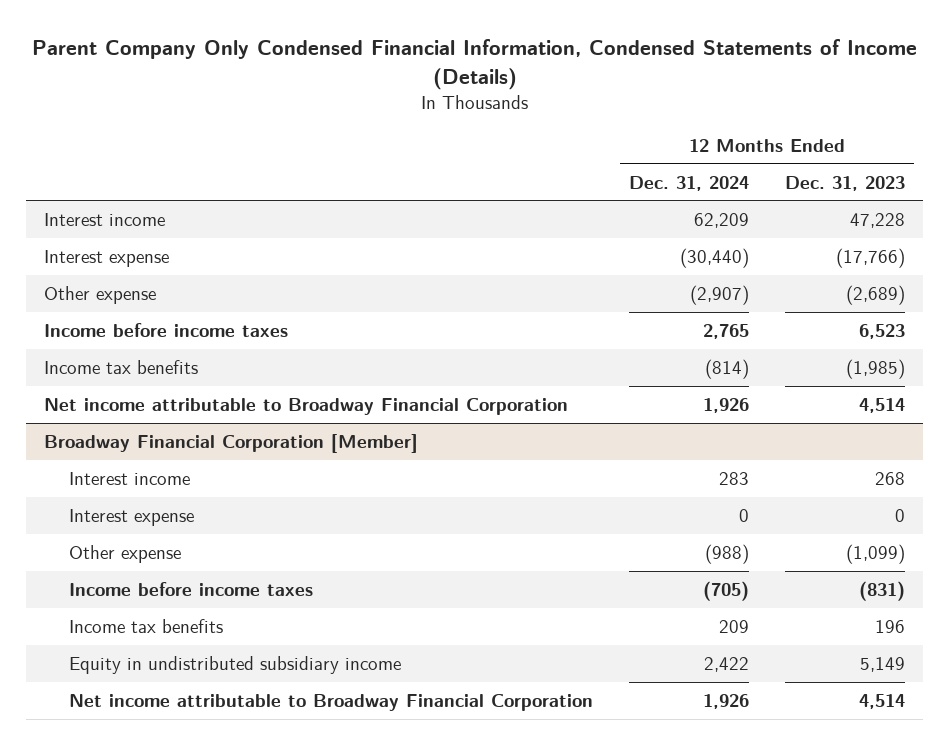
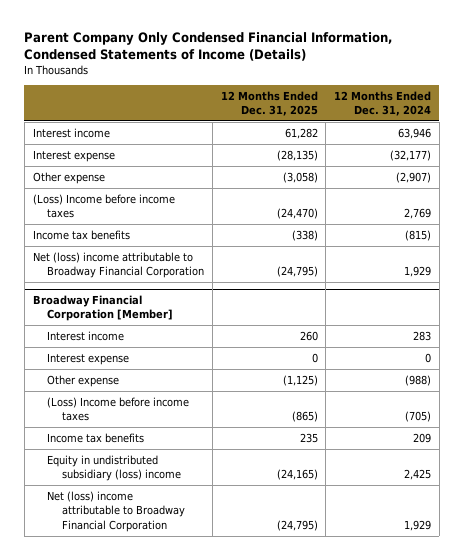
- | 12 Months Ended Dec. 31, 2024 | 12 Months Ended Dec. 31, 2023
+ | 12 Months Ended Dec. 31, 2025 | 12 Months Ended Dec. 31, 2024
- Interest income | 62,209 | 47,228
- Interest expense | (30,440) | (17,766)
+ Interest income | 61,282 | 63,946
+ Interest expense | (28,135) | (32,177)
- Income before income taxes | 2,765 | 6,523
- Income tax benefits | (814) | (1,985)
- Net income attributable to Broadway Financial Corporation | 1,926 | 4,514
+ (Loss) Income before income taxes | (24,470) | 2,769
+ Income tax benefits | (338) | (815)
+ Net (loss) income attributable to Broadway Financial Corporation | (24,795) | 1,929
@ Broadway Financial Corporation [Member]
- Income before income taxes | (705) | (831)
+ (Loss) Income before income taxes | (865) | (705)
- Equity in undistributed subsidiary income | 2,422 | 5,149
- Net income attributable to Broadway Financial Corporation | 1,926 | 4,514
+ Equity in undistributed subsidiary (loss) income | (24,165) | 2,425
+ Net (loss) income attributable to Broadway Financial Corporation | (24,795) | 1,929

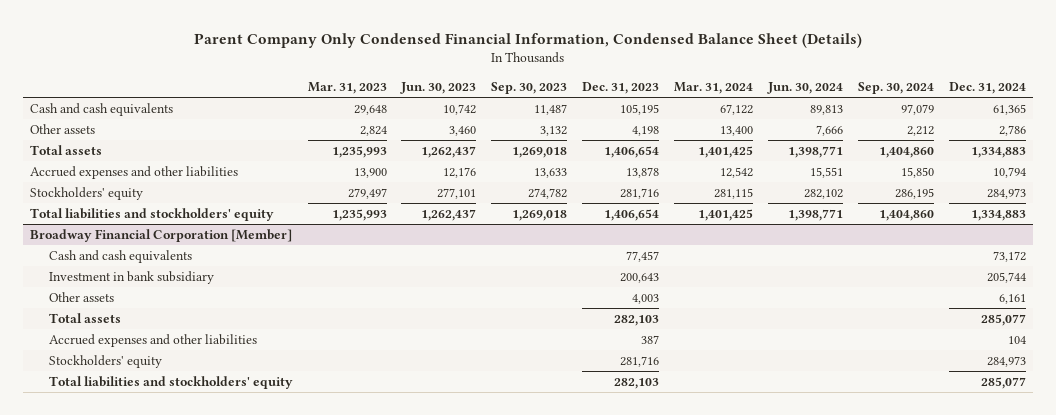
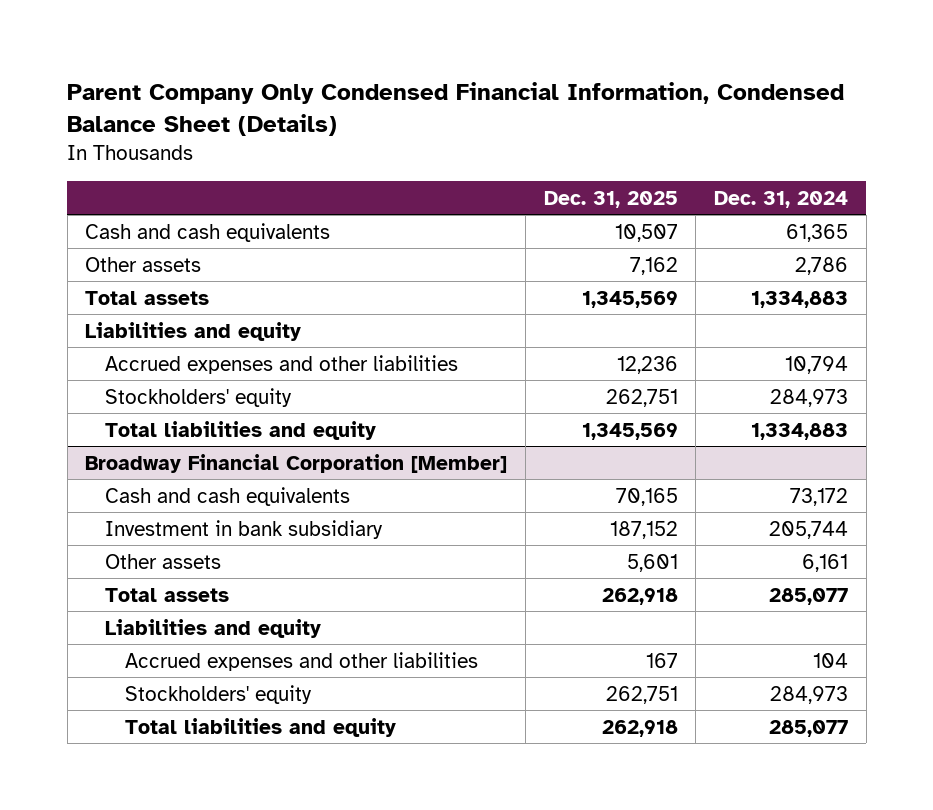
- | Mar. 31, 2023 | Jun. 30, 2023 | Sep. 30, 2023 | Dec. 31, 2023 | Mar. 31, 2024 | Jun. 30, 2024 | Sep. 30, 2024 | Dec. 31, 2024
+ | Dec. 31, 2025 | Dec. 31, 2024
+ Liabilities and equity
- Total liabilities and stockholders' equity | 1,235,993 | 1,262,437 | 1,269,018 | 1,406,654 | 1,401,425 | 1,398,771 | 1,404,860 | 1,334,883
+ Total liabilities and equity | 1,345,569 | 1,334,883
@ Broadway Financial Corporation [Member]
+ Liabilities and equity
- Total liabilities and stockholders' equity | | | | 282,103 | | | | 285,077
+ Total liabilities and equity | 262,918 | 285,077

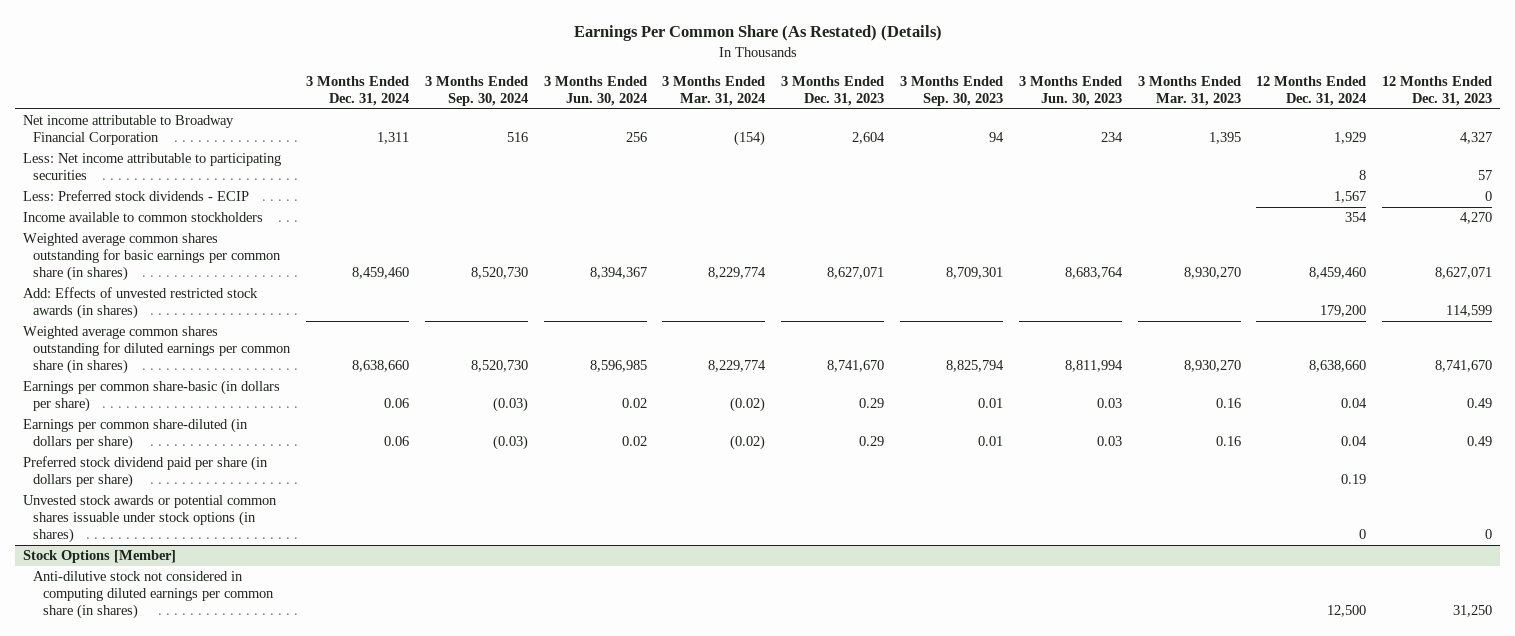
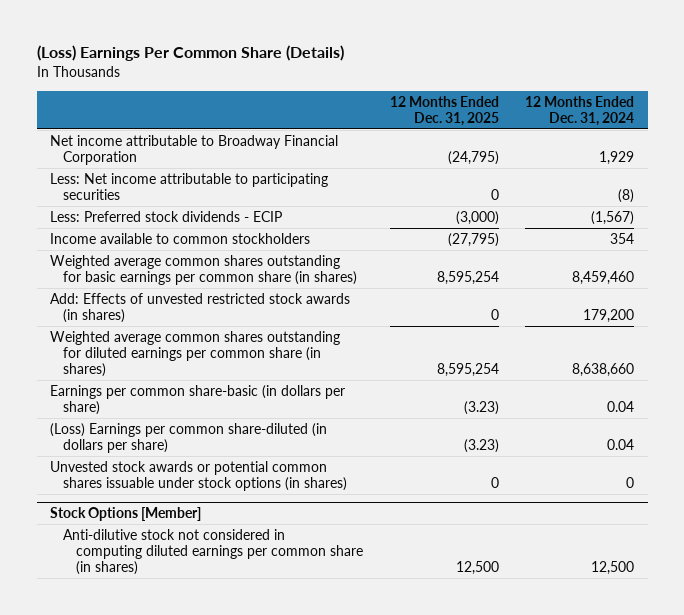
- Earnings Per Common Share (As Restated) (Details)
+ (Loss) Earnings Per Common Share (Details)
- | 3 Months Ended Dec. 31, 2024 | 3 Months Ended Sep. 30, 2024 | 3 Months Ended Jun. 30, 2024 | 3 Months Ended Mar. 31, 2024 | 3 Months Ended Dec. 31, 2023 | 3 Months Ended Sep. 30, 2023 | 3 Months Ended Jun. 30, 2023 | 3 Months Ended Mar. 31, 2023 | 12 Months Ended Dec. 31, 2024 | 12 Months Ended Dec. 31, 2023
+ | 12 Months Ended Dec. 31, 2025 | 12 Months Ended Dec. 31, 2024
- Less: Net income attributable to participating securities | | | | | | | | | 8 | 57
- Less: Preferred stock dividends - ECIP | | | | | | | | | 1,567 | 0
+ Less: Net income attributable to participating securities | 0 | (8)
+ Less: Preferred stock dividends - ECIP | (3,000) | (1,567)
- Earnings per common share-diluted (in dollars per share) | 0.06 | (0.03) | 0.02 | (0.02) | 0.29 | 0.01 | 0.03 | 0.16 | 0.04 | 0.49
- Preferred stock dividend paid per share (in dollars per share) | | | | | | | | | 0.19 |
+ (Loss) Earnings per common share-diluted (in dollars per share) | (3.23) | 0.04

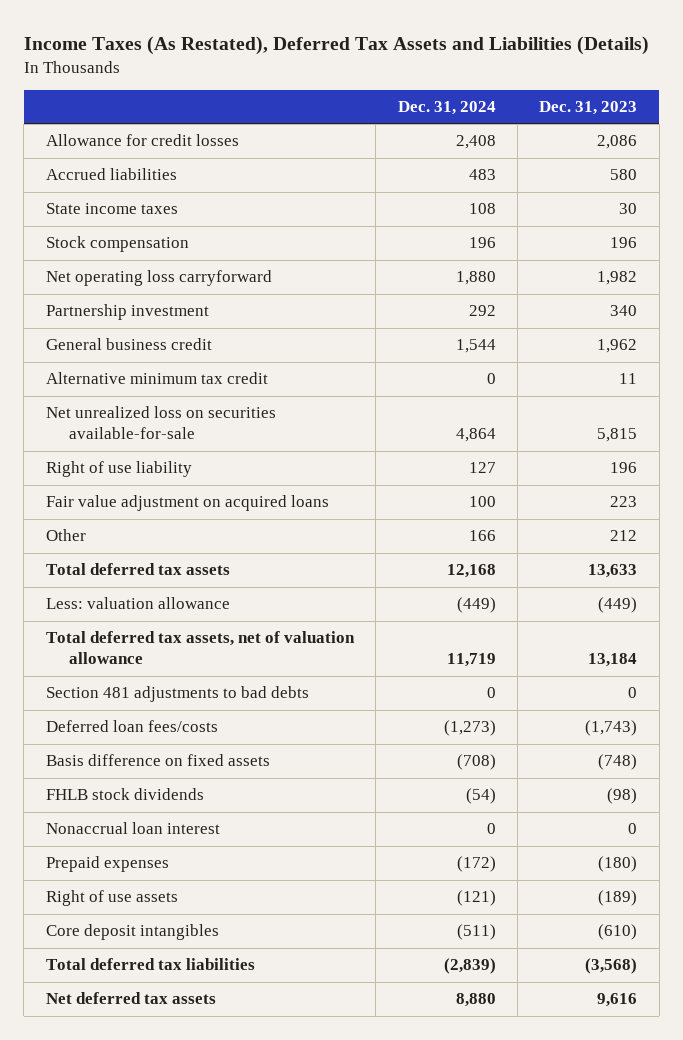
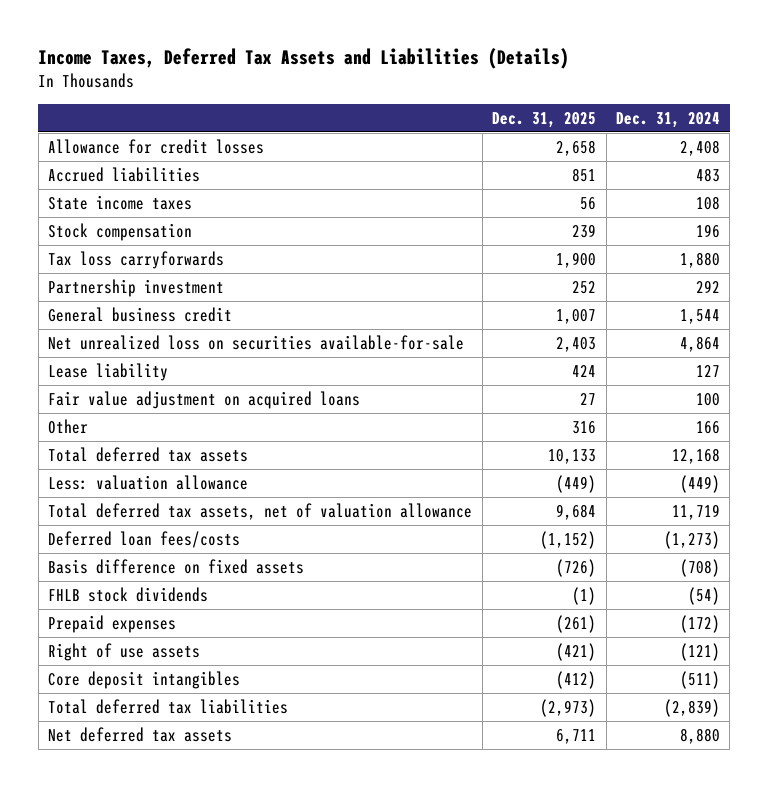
- Income Taxes (As Restated), Deferred Tax Assets and Liabilities (Details)
+ Income Taxes, Deferred Tax Assets and Liabilities (Details)
- | Dec. 31, 2024 | Dec. 31, 2023
+ | Dec. 31, 2025 | Dec. 31, 2024
- Net operating loss carryforward | 1,880 | 1,982
+ Tax loss carryforwards | 1,900 | 1,880
- Alternative minimum tax credit | 0 | 11
- Right of use liability | 127 | 196
+ Lease liability | 424 | 127
- Section 481 adjustments to bad debts | 0 | 0
- Nonaccrual loan interest | 0 | 0

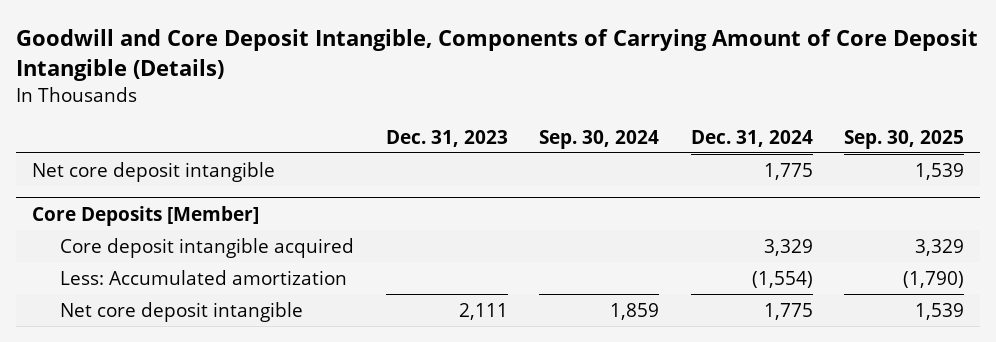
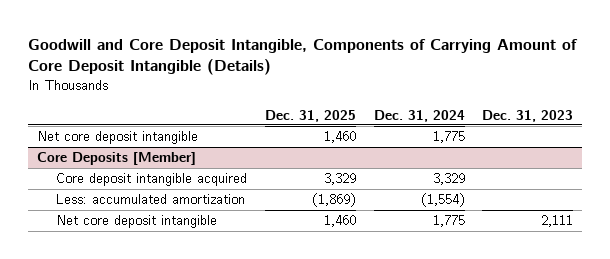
- | Dec. 31, 2023 | Sep. 30, 2024 | Dec. 31, 2024 | Sep. 30, 2025
+ | Dec. 31, 2025 | Dec. 31, 2024 | Dec. 31, 2023
@ Core Deposits [Member]
- Less: Accumulated amortization | | | (1,554) | (1,790)
+ Less: accumulated amortization | (1,869) | (1,554) |

